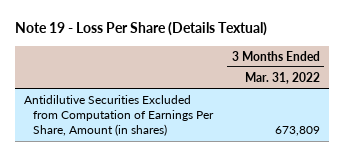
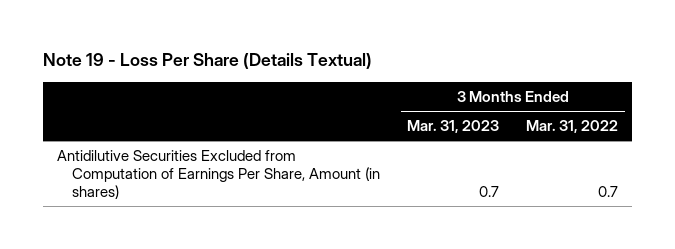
- | 3 Months Ended Mar. 31, 2022
+ | 3 Months Ended Mar. 31, 2023 | 3 Months Ended Mar. 31, 2022
- Antidilutive Securities Excluded from Computation of Earnings Per Share, Amount (in shares) | 673,809
+ Antidilutive Securities Excluded from Computation of Earnings Per Share, Amount (in shares) | 0.7 | 0.7

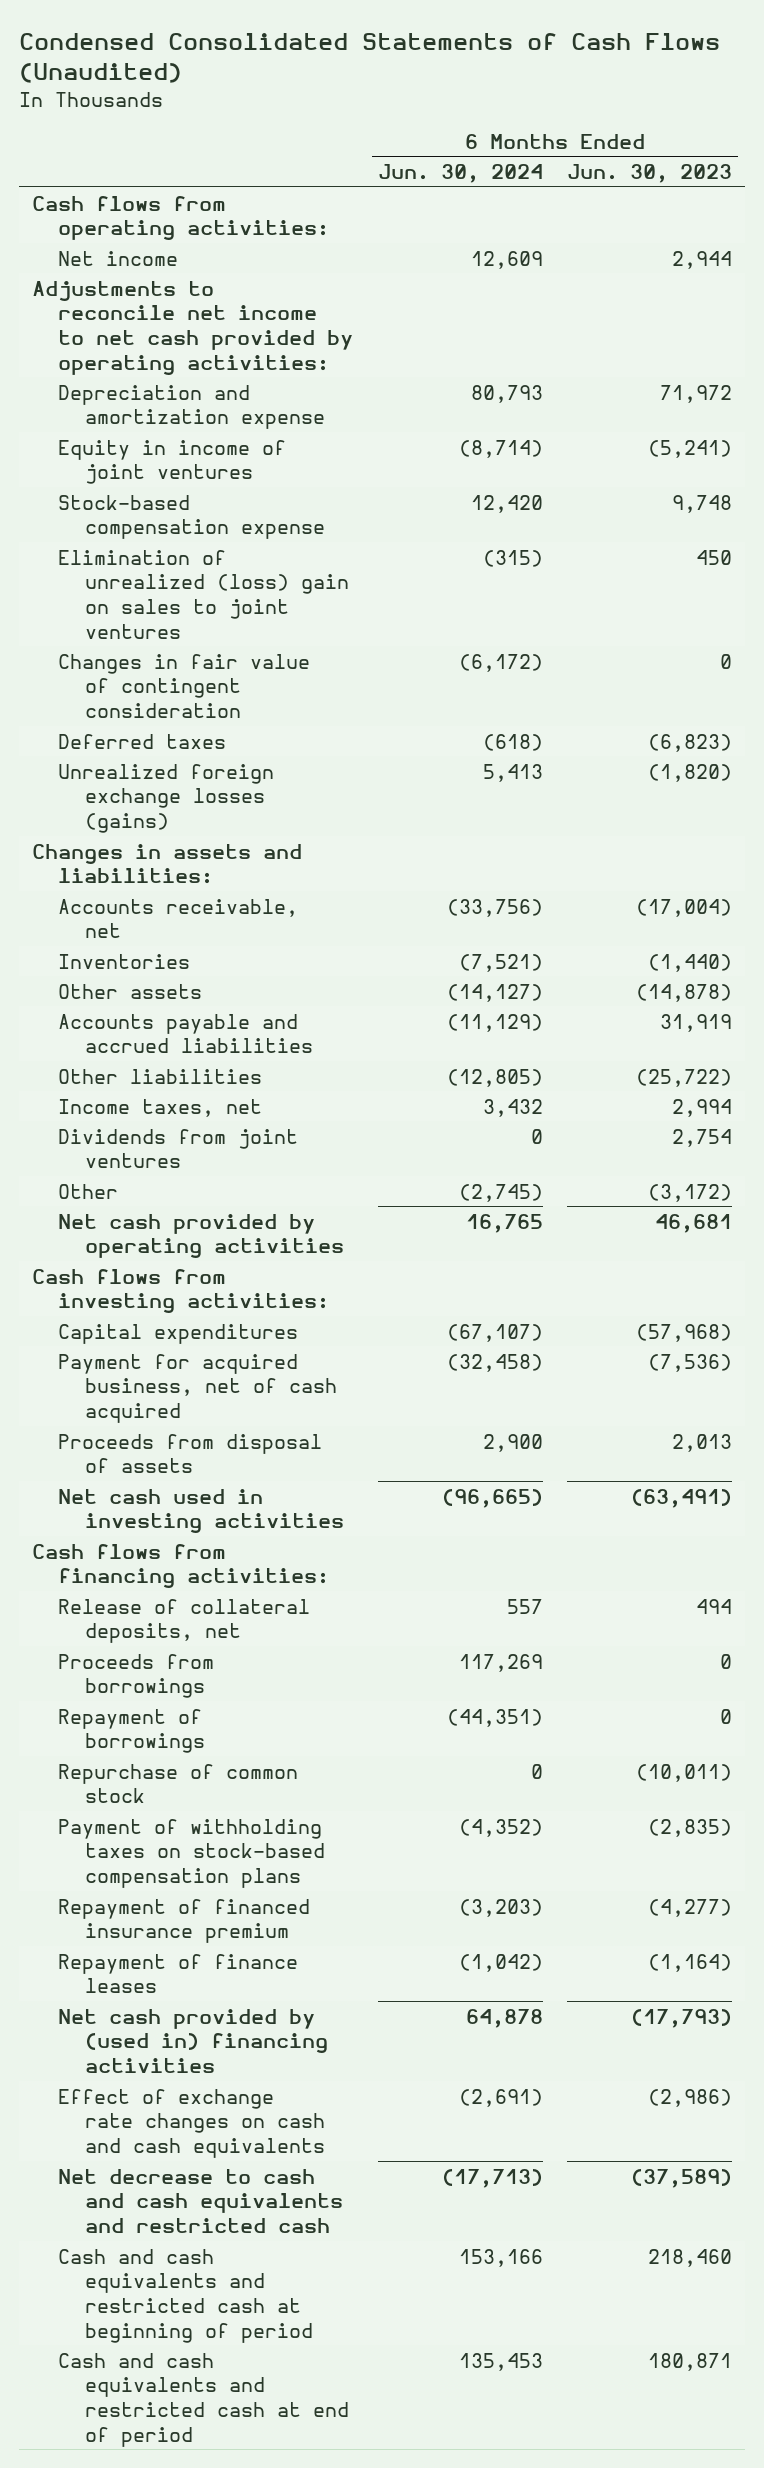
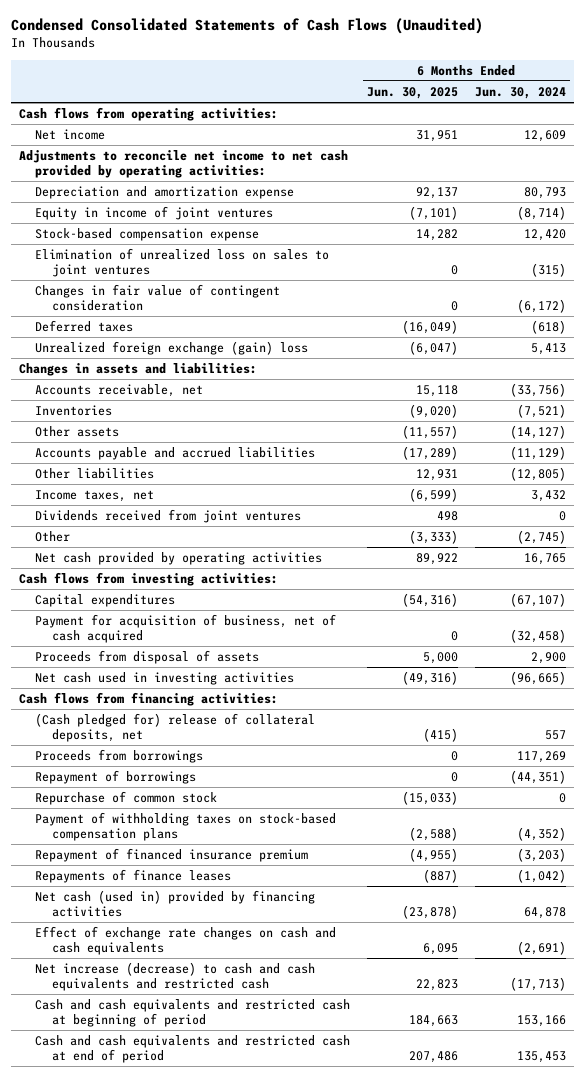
- | 6 Months Ended Jun. 30, 2024 | 6 Months Ended Jun. 30, 2023
+ | 6 Months Ended Jun. 30, 2025 | 6 Months Ended Jun. 30, 2024
- Elimination of unrealized (loss) gain on sales to joint ventures | (315) | 450
+ Elimination of unrealized loss on sales to joint ventures | 0 | (315)
- Unrealized foreign exchange losses (gains) | 5,413 | (1,820)
+ Unrealized foreign exchange (gain) loss | (6,047) | 5,413
- Dividends from joint ventures | 0 | 2,754
+ Dividends received from joint ventures | 498 | 0
- Payment for acquired business, net of cash acquired | (32,458) | (7,536)
+ Payment for acquisition of business, net of cash acquired | 0 | (32,458)
- Release of collateral deposits, net | 557 | 494
+ (Cash pledged for) release of collateral deposits, net | (415) | 557
- Repayment of finance leases | (1,042) | (1,164)
- Net cash provided by (used in) financing activities | 64,878 | (17,793)
+ Repayments of finance leases | (887) | (1,042)
+ Net cash (used in) provided by financing activities | (23,878) | 64,878
- Net decrease to cash and cash equivalents and restricted cash | (17,713) | (37,589)
+ Net increase (decrease) to cash and cash equivalents and restricted cash | 22,823 | (17,713)

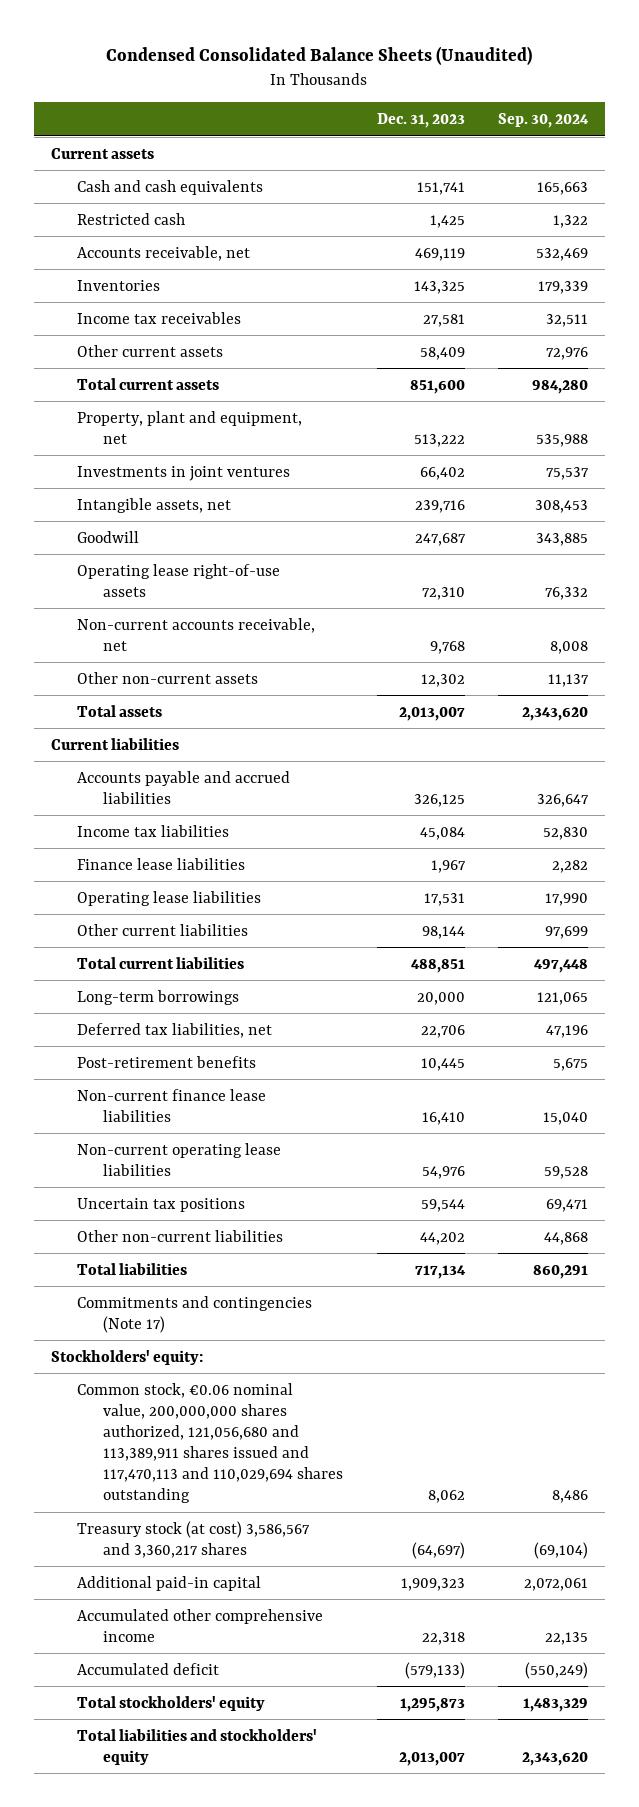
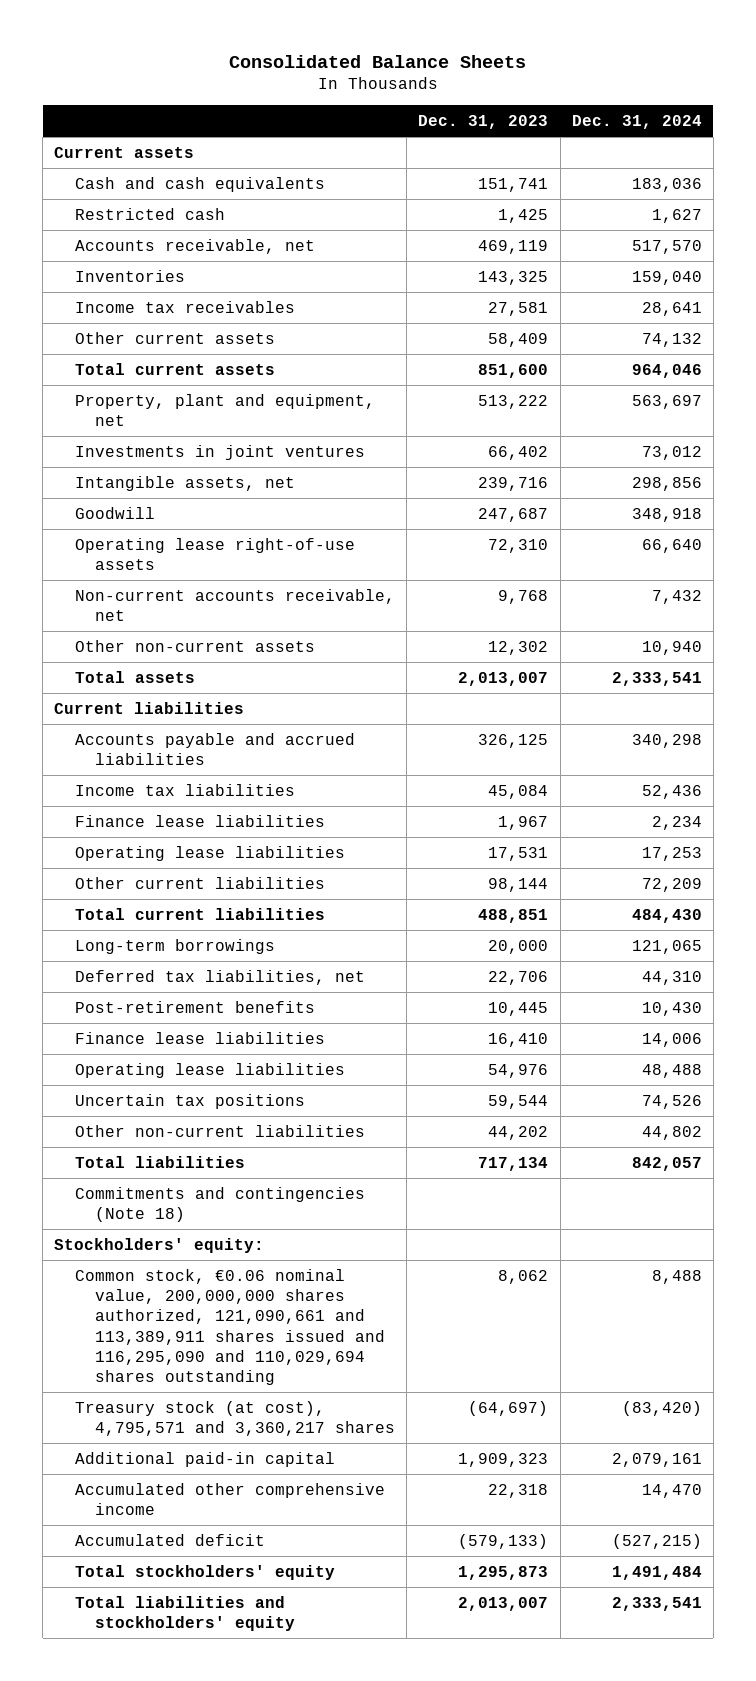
- Condensed Consolidated Balance Sheets (Unaudited)
+ Consolidated Balance Sheets
- | Dec. 31, 2023 | Sep. 30, 2024
+ | Dec. 31, 2023 | Dec. 31, 2024
- Non-current finance lease liabilities | 16,410 | 15,040
- Non-current operating lease liabilities | 54,976 | 59,528
+ Finance lease liabilities | 16,410 | 14,006
+ Operating lease liabilities | 54,976 | 48,488
- Commitments and contingencies (Note 17)
+ Commitments and contingencies (Note 18)
- Common stock, €0.06 nominal value, 200,000,000 shares authorized, 121,056,680 and 113,389,911 shares issued and 117,470,113 and 110,029,694 shares outstanding | 8,062 | 8,486
- Treasury stock (at cost) 3,586,567 and 3,360,217 shares | (64,697) | (69,104)
+ Common stock, €0.06 nominal value, 200,000,000 shares authorized, 121,090,661 and 113,389,911 shares issued and 116,295,090 and 110,029,694 shares outstanding | 8,062 | 8,488
+ Treasury stock (at cost), 4,795,571 and 3,360,217 shares | (64,697) | (83,420)

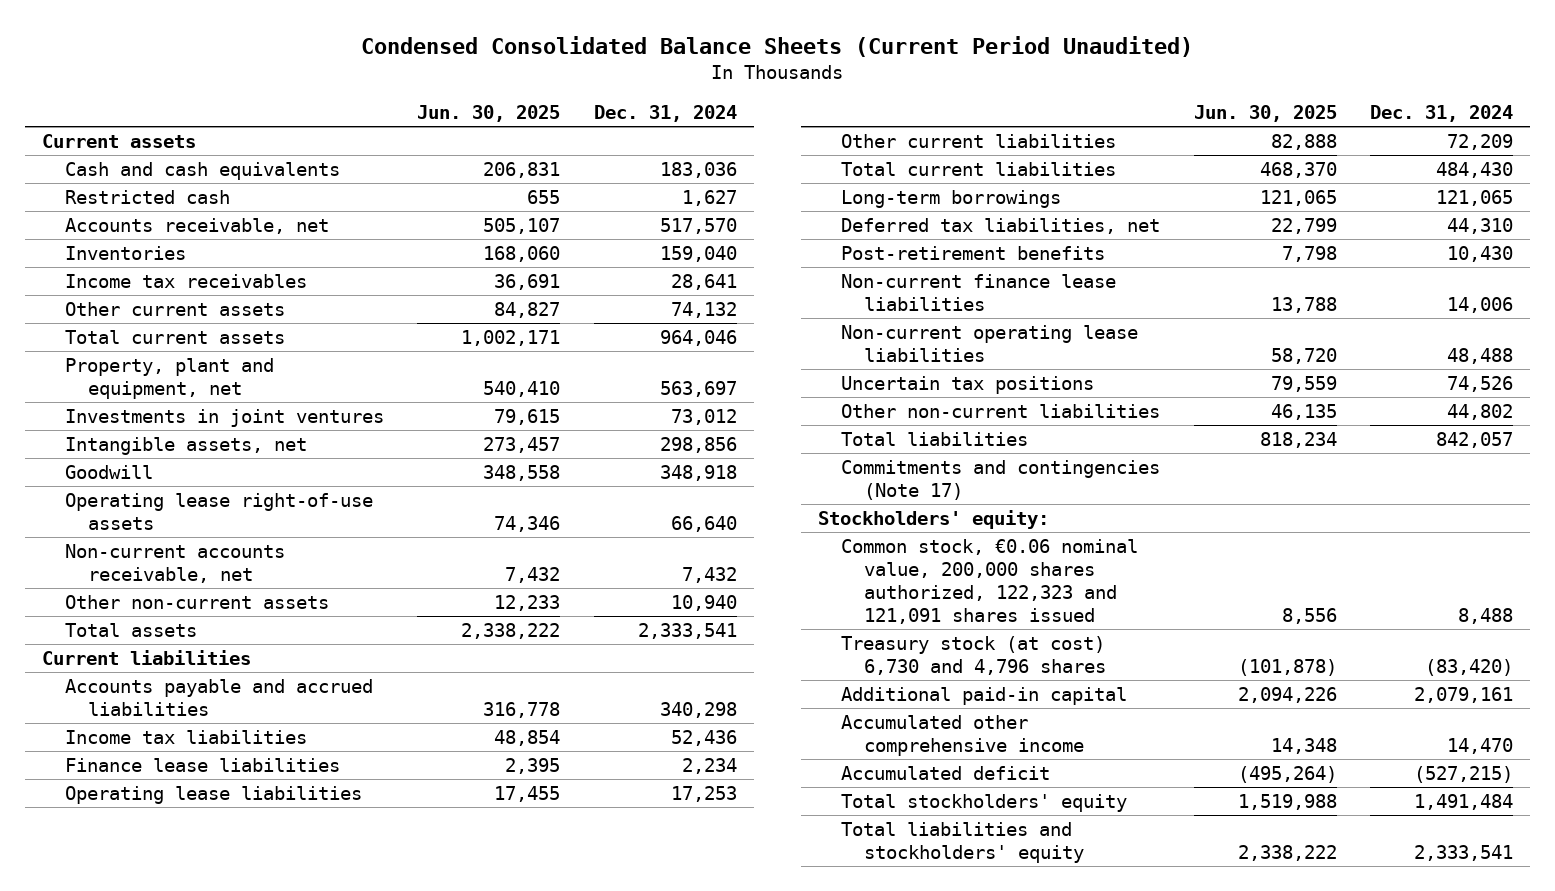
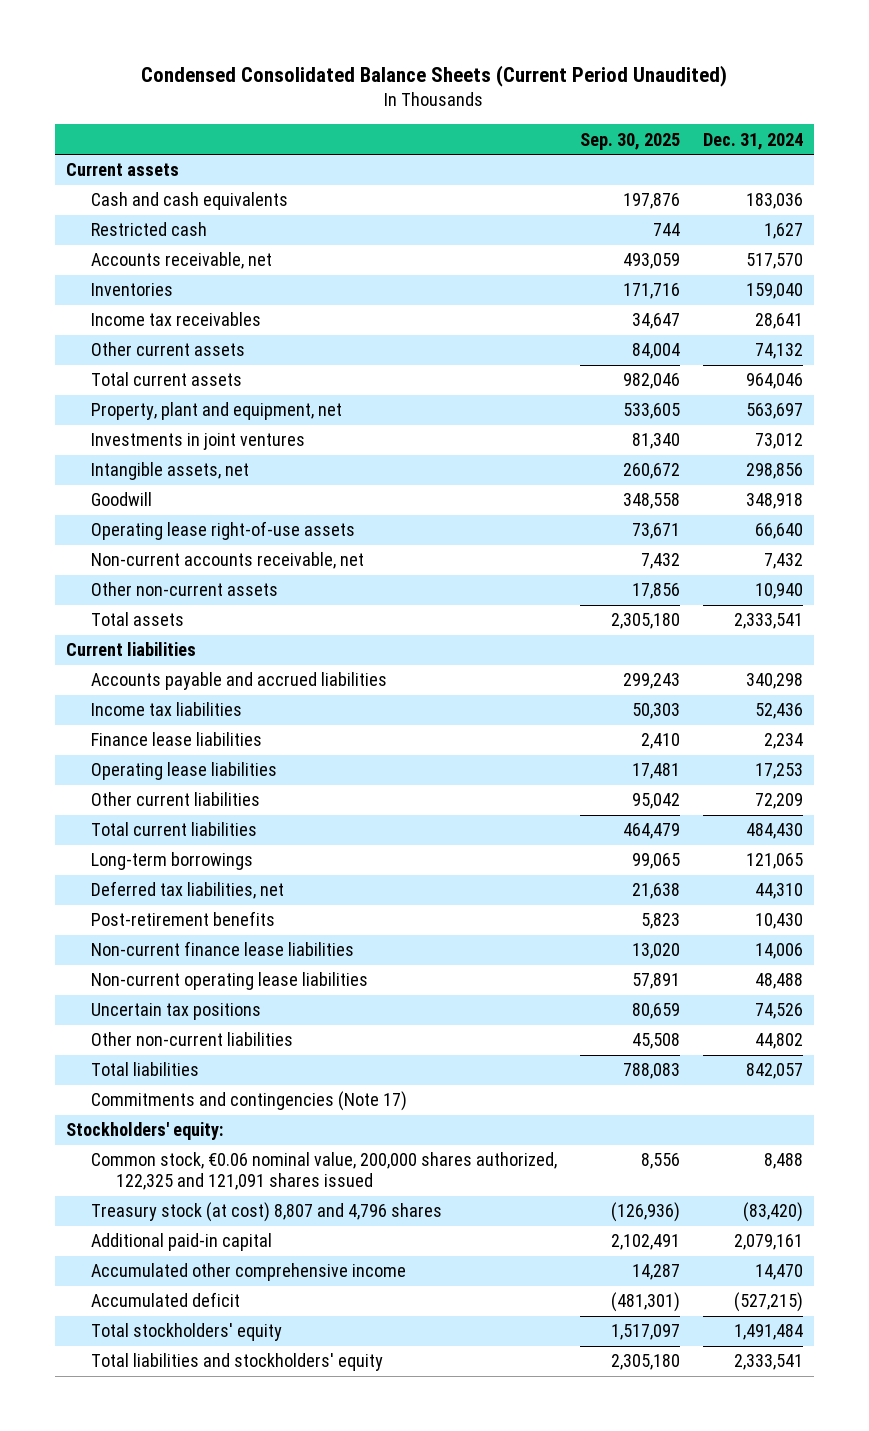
- | Jun. 30, 2025 | Dec. 31, 2024
+ | Sep. 30, 2025 | Dec. 31, 2024
- Common stock, €0.06 nominal value, 200,000 shares authorized, 122,323 and 121,091 shares issued | 8,556 | 8,488
- Treasury stock (at cost) 6,730 and 4,796 shares | (101,878) | (83,420)
+ Common stock, €0.06 nominal value, 200,000 shares authorized, 122,325 and 121,091 shares issued | 8,556 | 8,488
+ Treasury stock (at cost) 8,807 and 4,796 shares | (126,936) | (83,420)

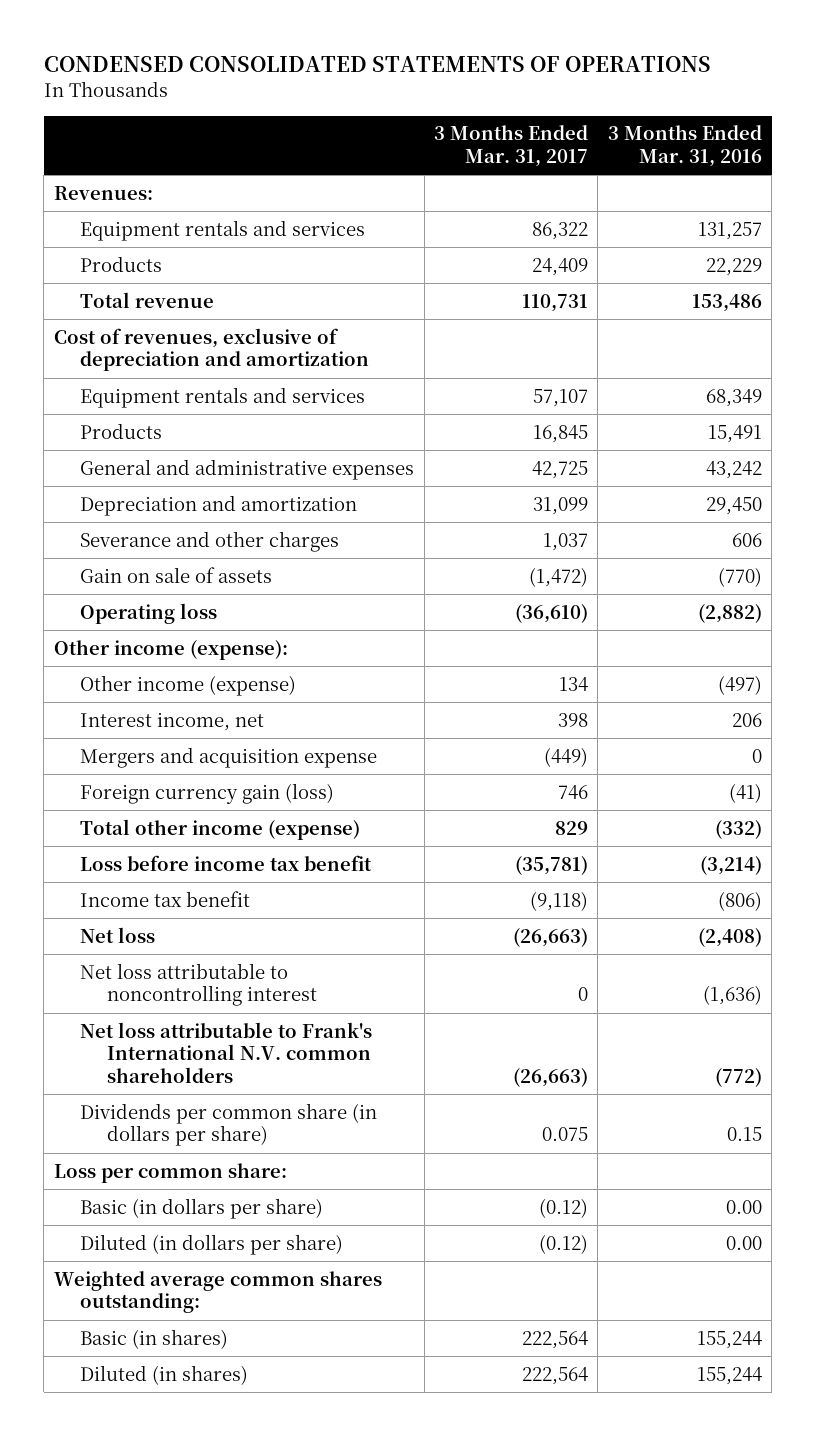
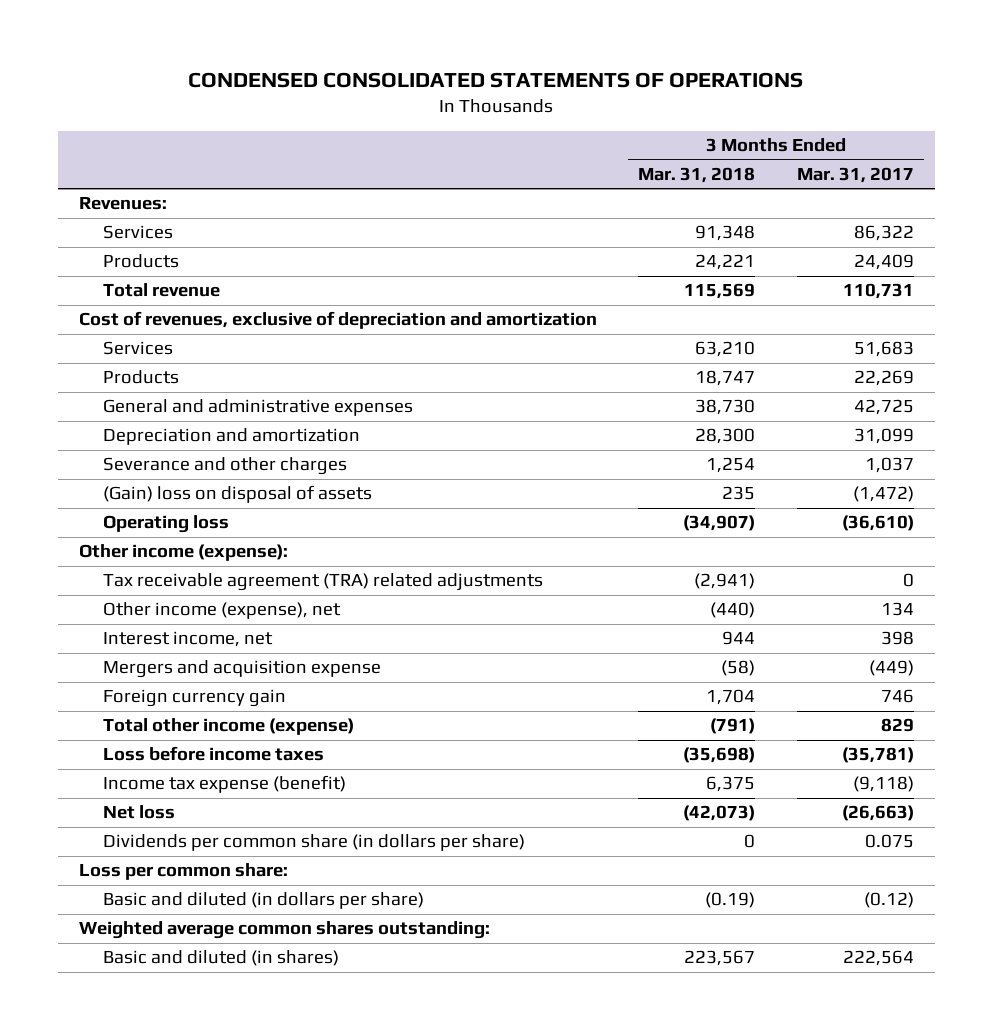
- | 3 Months Ended Mar. 31, 2017 | 3 Months Ended Mar. 31, 2016
+ | 3 Months Ended Mar. 31, 2018 | 3 Months Ended Mar. 31, 2017
- Equipment rentals and services | 86,322 | 131,257
+ Services | 91,348 | 86,322
- Equipment rentals and services | 57,107 | 68,349
- Products | 16,845 | 15,491
+ Services | 63,210 | 51,683
+ Products | 18,747 | 22,269
- Gain on sale of assets | (1,472) | (770)
+ (Gain) loss on disposal of assets | 235 | (1,472)
- Other income (expense) | 134 | (497)
+ Tax receivable agreement (TRA) related adjustments | (2,941) | 0
+ Other income (expense), net | (440) | 134
- Foreign currency gain (loss) | 746 | (41)
+ Foreign currency gain | 1,704 | 746
- Loss before income tax benefit | (35,781) | (3,214)
- Income tax benefit | (9,118) | (806)
+ Loss before income taxes | (35,698) | (35,781)
+ Income tax expense (benefit) | 6,375 | (9,118)
- Net loss attributable to noncontrolling interest | 0 | (1,636)
- Net loss attributable to Frank's International N.V. common shareholders | (26,663) | (772)
- Basic (in dollars per share) | (0.12) | 0.00
- Diluted (in dollars per share) | (0.12) | 0.00
+ Basic and diluted (in dollars per share) | (0.19) | (0.12)
- Basic (in shares) | 222,564 | 155,244
- Diluted (in shares) | 222,564 | 155,244
+ Basic and diluted (in shares) | 223,567 | 222,564

